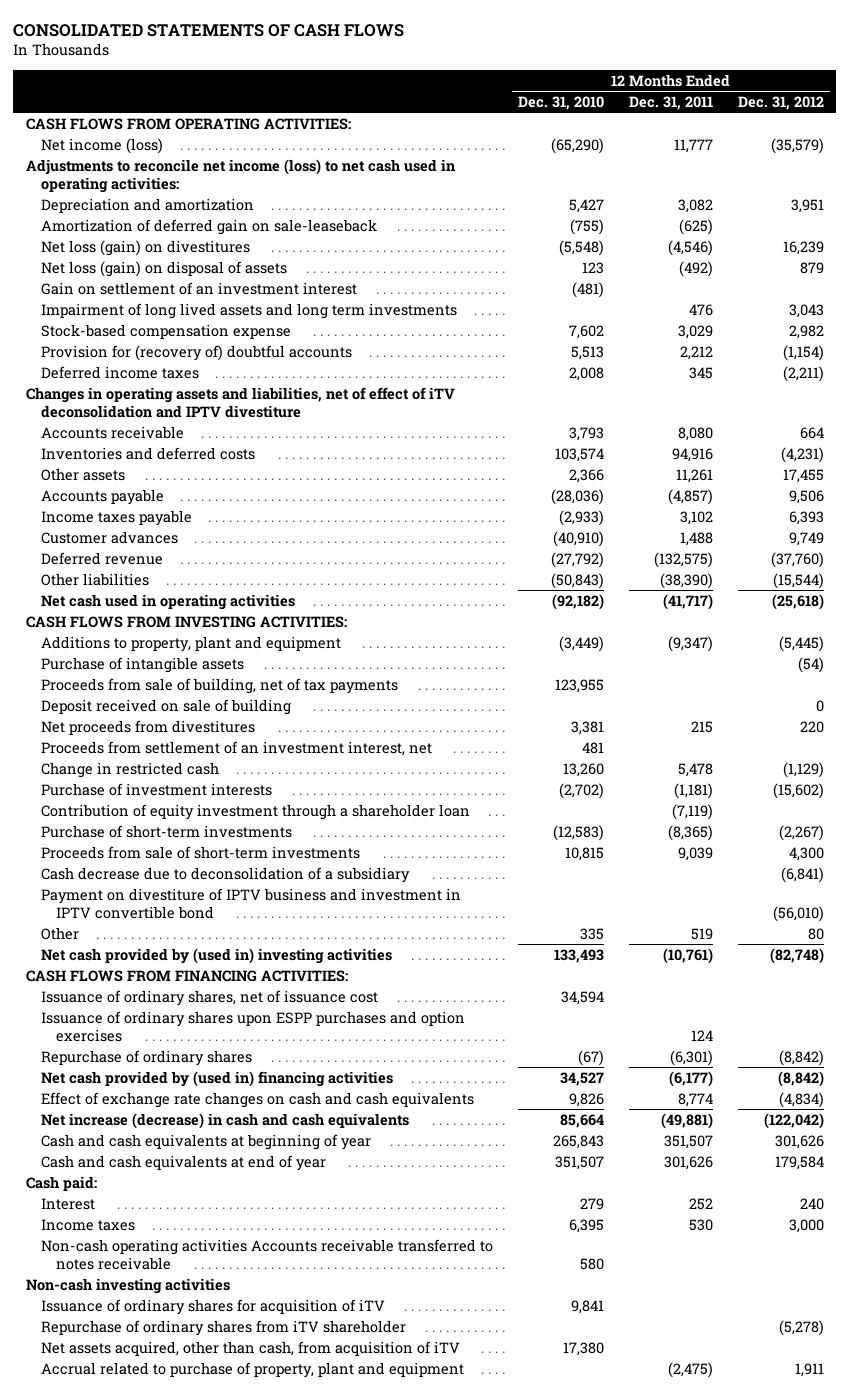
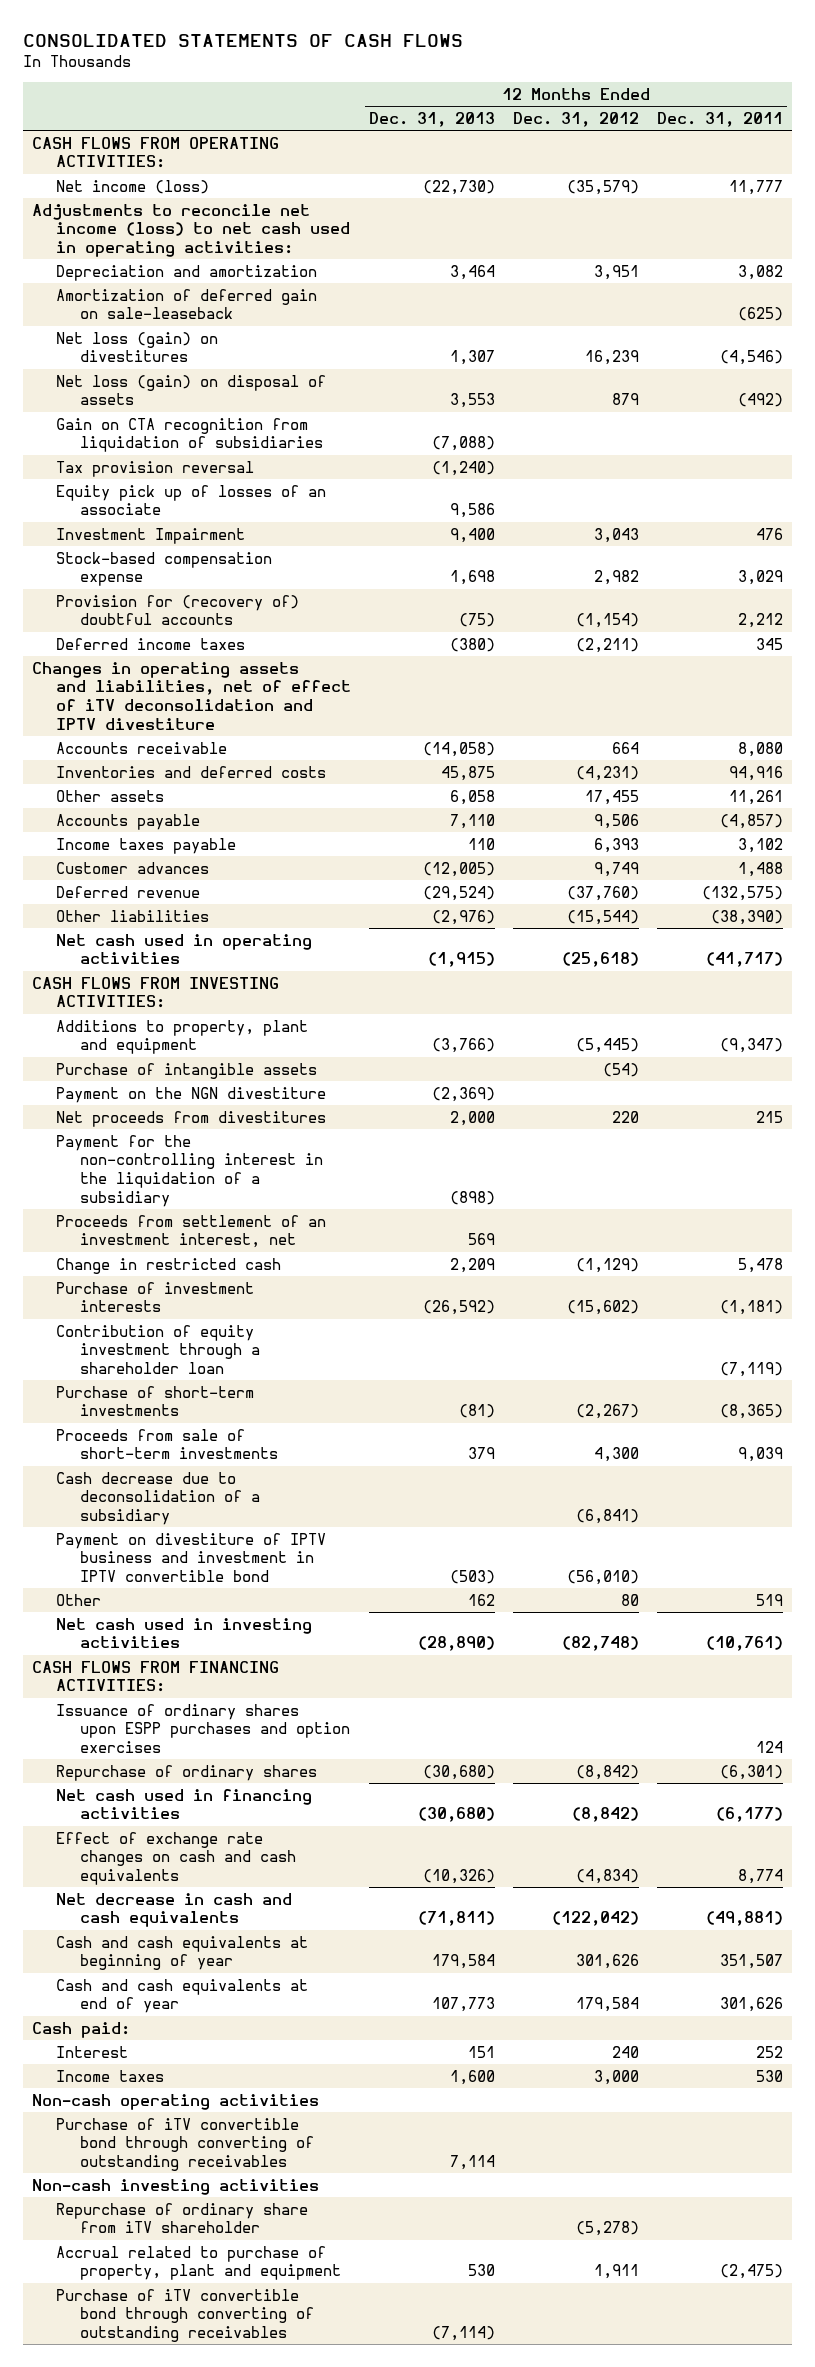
- | 12 Months Ended Dec. 31, 2010 | 12 Months Ended Dec. 31, 2011 | 12 Months Ended Dec. 31, 2012
+ | 12 Months Ended Dec. 31, 2013 | 12 Months Ended Dec. 31, 2012 | 12 Months Ended Dec. 31, 2011
- Gain on settlement of an investment interest | (481) | |
- Impairment of long lived assets and long term investments | | 476 | 3,043
+ Gain on CTA recognition from liquidation of subsidiaries | (7,088) | |
+ Tax provision reversal | (1,240) | |
+ Equity pick up of losses of an associate | 9,586 | |
+ Investment Impairment | 9,400 | 3,043 | 476
- Proceeds from sale of building, net of tax payments | 123,955 | |
- Deposit received on sale of building | | | 0
+ Payment on the NGN divestiture | (2,369) | |
+ Payment for the non-controlling interest in the liquidation of a subsidiary | (898) | |
- Net cash provided by (used in) investing activities | 133,493 | (10,761) | (82,748)
+ Net cash used in investing activities | (28,890) | (82,748) | (10,761)
- Issuance of ordinary shares, net of issuance cost | 34,594 | |
- Net cash provided by (used in) financing activities | 34,527 | (6,177) | (8,842)
+ Net cash used in financing activities | (30,680) | (8,842) | (6,177)
- Net increase (decrease) in cash and cash equivalents | 85,664 | (49,881) | (122,042)
+ Net decrease in cash and cash equivalents | (71,811) | (122,042) | (49,881)
- Non-cash operating activities Accounts receivable transferred to notes receivable | 580 | |
+ Non-cash operating activities
+ Purchase of iTV convertible bond through converting of outstanding receivables | 7,114 | |
- Issuance of ordinary shares for acquisition of iTV | 9,841 | |
- Repurchase of ordinary shares from iTV shareholder | | | (5,278)
- Net assets acquired, other than cash, from acquisition of iTV | 17,380 | |
+ Repurchase of ordinary share from iTV shareholder | | (5,278) |
+ Purchase of iTV convertible bond through converting of outstanding receivables | (7,114) | |

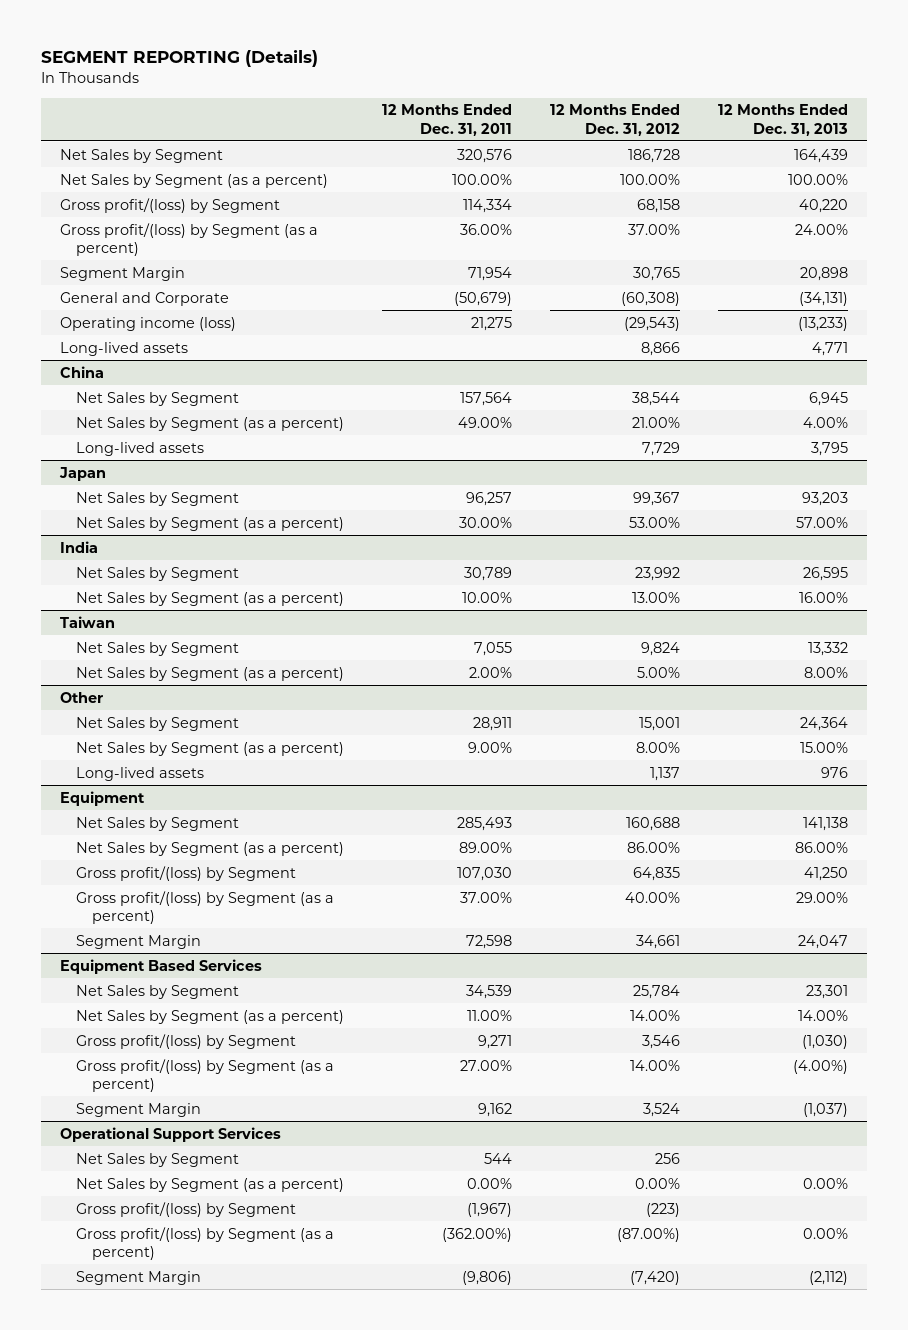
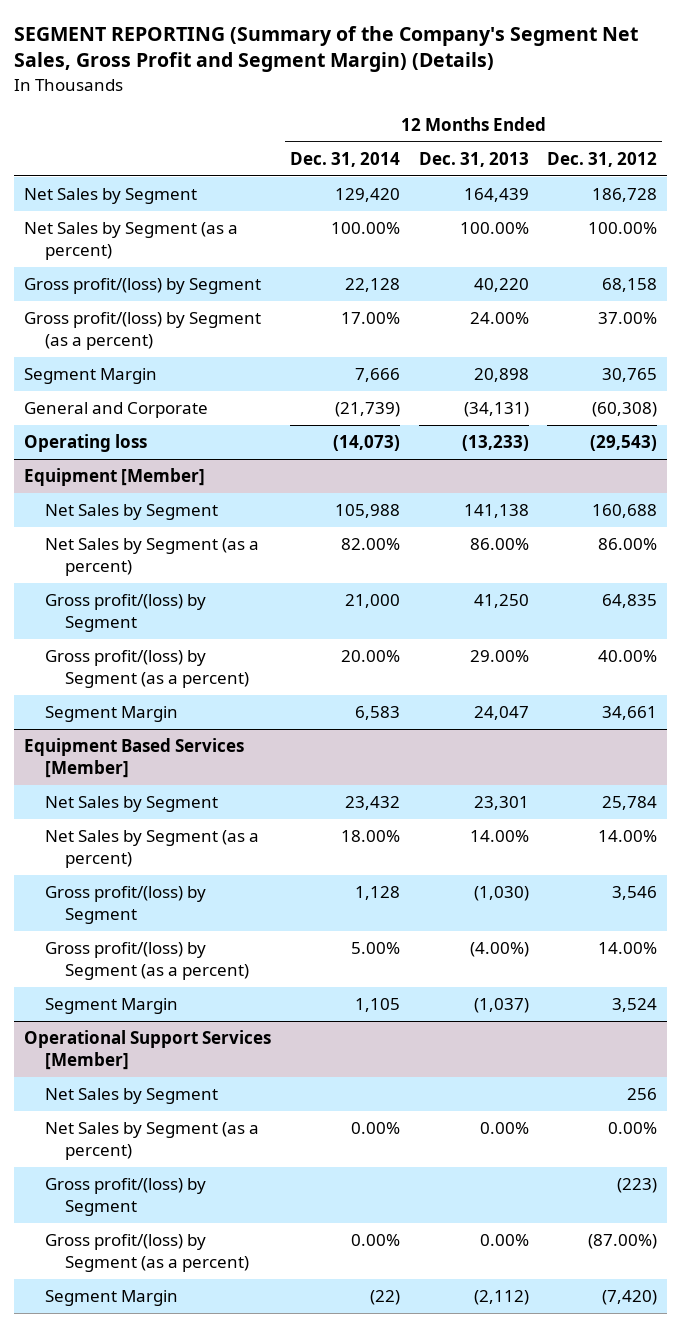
- SEGMENT REPORTING (Details)
+ SEGMENT REPORTING (Summary of the Company's Segment Net Sales, Gross Profit and Segment Margin) (Details)
- | 12 Months Ended Dec. 31, 2011 | 12 Months Ended Dec. 31, 2012 | 12 Months Ended Dec. 31, 2013
+ | 12 Months Ended Dec. 31, 2014 | 12 Months Ended Dec. 31, 2013 | 12 Months Ended Dec. 31, 2012
- Operating income (loss) | 21,275 | (29,543) | (13,233)
- Long-lived assets | | 8,866 | 4,771
- China
- Net Sales by Segment | 157,564 | 38,544 | 6,945
- Net Sales by Segment (as a percent) | 49.00% | 21.00% | 4.00%
- Long-lived assets | | 7,729 | 3,795
- Japan
- Net Sales by Segment | 96,257 | 99,367 | 93,203
- Net Sales by Segment (as a percent) | 30.00% | 53.00% | 57.00%
- India
- Net Sales by Segment | 30,789 | 23,992 | 26,595
- Net Sales by Segment (as a percent) | 10.00% | 13.00% | 16.00%
- Taiwan
- Net Sales by Segment | 7,055 | 9,824 | 13,332
- Net Sales by Segment (as a percent) | 2.00% | 5.00% | 8.00%
- Other
- Net Sales by Segment | 28,911 | 15,001 | 24,364
- Net Sales by Segment (as a percent) | 9.00% | 8.00% | 15.00%
- Long-lived assets | | 1,137 | 976
- Equipment
+ Operating loss | (14,073) | (13,233) | (29,543)
+ Equipment [Member]
- Equipment Based Services
+ Equipment Based Services [Member]
- Operational Support Services
+ Operational Support Services [Member]

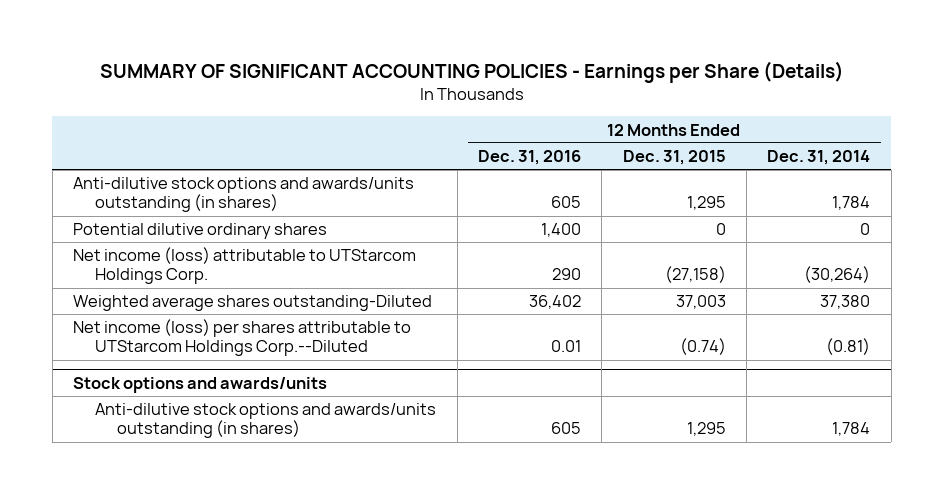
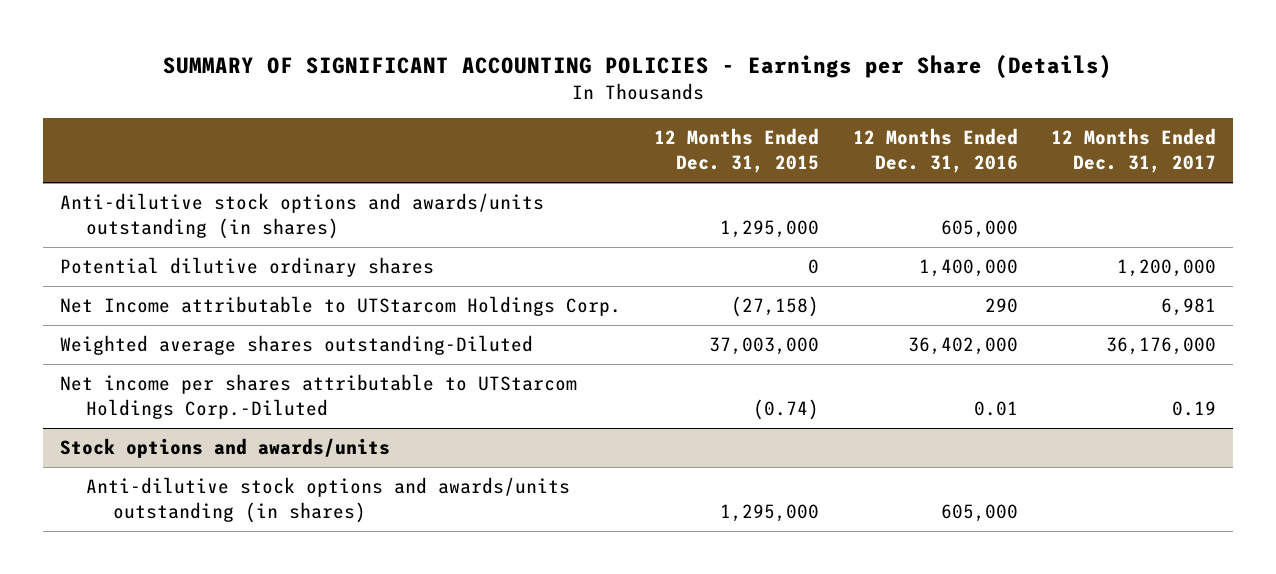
- | 12 Months Ended Dec. 31, 2016 | 12 Months Ended Dec. 31, 2015 | 12 Months Ended Dec. 31, 2014
+ | 12 Months Ended Dec. 31, 2015 | 12 Months Ended Dec. 31, 2016 | 12 Months Ended Dec. 31, 2017
- Anti-dilutive stock options and awards/units outstanding (in shares) | 605 | 1,295 | 1,784
- Potential dilutive ordinary shares | 1,400 | 0 | 0
- Net income (loss) attributable to UTStarcom Holdings Corp. | 290 | (27,158) | (30,264)
- Weighted average shares outstanding-Diluted | 36,402 | 37,003 | 37,380
- Net income (loss) per shares attributable to UTStarcom Holdings Corp.--Diluted | 0.01 | (0.74) | (0.81)
+ Anti-dilutive stock options and awards/units outstanding (in shares) | 1,295,000 | 605,000 |
+ Potential dilutive ordinary shares | 0 | 1,400,000 | 1,200,000
+ Net Income attributable to UTStarcom Holdings Corp. | (27,158) | 290 | 6,981
+ Weighted average shares outstanding-Diluted | 37,003,000 | 36,402,000 | 36,176,000
+ Net income per shares attributable to UTStarcom Holdings Corp.-Diluted | (0.74) | 0.01 | 0.19
@ Stock options and awards/units
- Anti-dilutive stock options and awards/units outstanding (in shares) | 605 | 1,295 | 1,784
+ Anti-dilutive stock options and awards/units outstanding (in shares) | 1,295,000 | 605,000 |

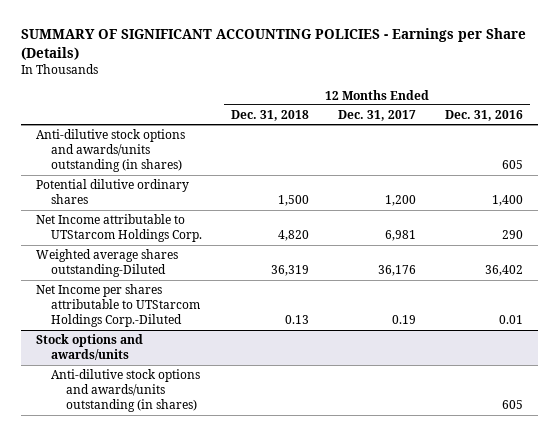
- | 12 Months Ended Dec. 31, 2015 | 12 Months Ended Dec. 31, 2016 | 12 Months Ended Dec. 31, 2017
+ | 12 Months Ended Dec. 31, 2018 | 12 Months Ended Dec. 31, 2017 | 12 Months Ended Dec. 31, 2016
- Anti-dilutive stock options and awards/units outstanding (in shares) | 1,295,000 | 605,000 |
- Potential dilutive ordinary shares | 0 | 1,400,000 | 1,200,000
+ Anti-dilutive stock options and awards/units outstanding (in shares) | | | 605
+ Potential dilutive ordinary shares | 1,500 | 1,200 | 1,400
- Weighted average shares outstanding-Diluted | 37,003,000 | 36,402,000 | 36,176,000
- Net income per shares attributable to UTStarcom Holdings Corp.-Diluted | (0.74) | 0.01 | 0.19
+ Weighted average shares outstanding-Diluted | 36,319 | 36,176 | 36,402
+ Net Income per shares attributable to UTStarcom Holdings Corp.-Diluted | 0.13 | 0.19 | 0.01
@ Stock options and awards/units
- Anti-dilutive stock options and awards/units outstanding (in shares) | 1,295,000 | 605,000 |
+ Anti-dilutive stock options and awards/units outstanding (in shares) | | | 605

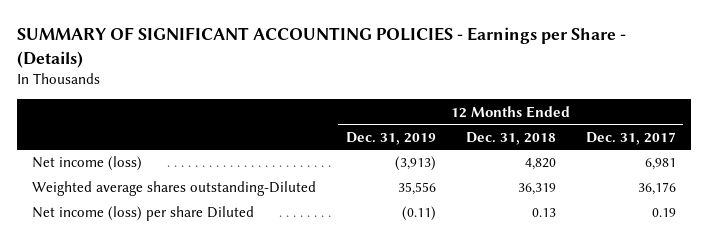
- SUMMARY OF SIGNIFICANT ACCOUNTING POLICIES - Earnings per Share (Details)
+ SUMMARY OF SIGNIFICANT ACCOUNTING POLICIES - Earnings per Share - (Details)
- | 12 Months Ended Dec. 31, 2018 | 12 Months Ended Dec. 31, 2017 | 12 Months Ended Dec. 31, 2016
+ | 12 Months Ended Dec. 31, 2019 | 12 Months Ended Dec. 31, 2018 | 12 Months Ended Dec. 31, 2017
- Anti-dilutive stock options and awards/units outstanding (in shares) | | | 605
- Potential dilutive ordinary shares | 1,500 | 1,200 | 1,400
- Net Income attributable to UTStarcom Holdings Corp. | 4,820 | 6,981 | 290
+ Net income (loss) | (3,913) | 4,820 | 6,981
- Net Income per shares attributable to UTStarcom Holdings Corp.-Diluted | 0.13 | 0.19 | 0.01
- Stock options and awards/units
- Anti-dilutive stock options and awards/units outstanding (in shares) | | | 605
+ Net income (loss) per share Diluted | (0.11) | 0.13 | 0.19

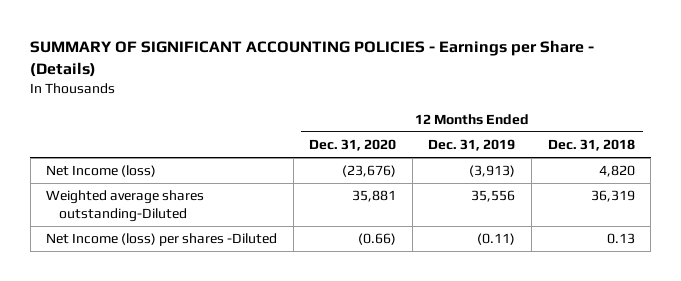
- | 12 Months Ended Dec. 31, 2019 | 12 Months Ended Dec. 31, 2018 | 12 Months Ended Dec. 31, 2017
+ | 12 Months Ended Dec. 31, 2020 | 12 Months Ended Dec. 31, 2019 | 12 Months Ended Dec. 31, 2018
- Net income (loss) | (3,913) | 4,820 | 6,981
+ Net Income (loss) | (23,676) | (3,913) | 4,820
- Net income (loss) per share Diluted | (0.11) | 0.13 | 0.19
+ Net Income (loss) per shares -Diluted | (0.66) | (0.11) | 0.13

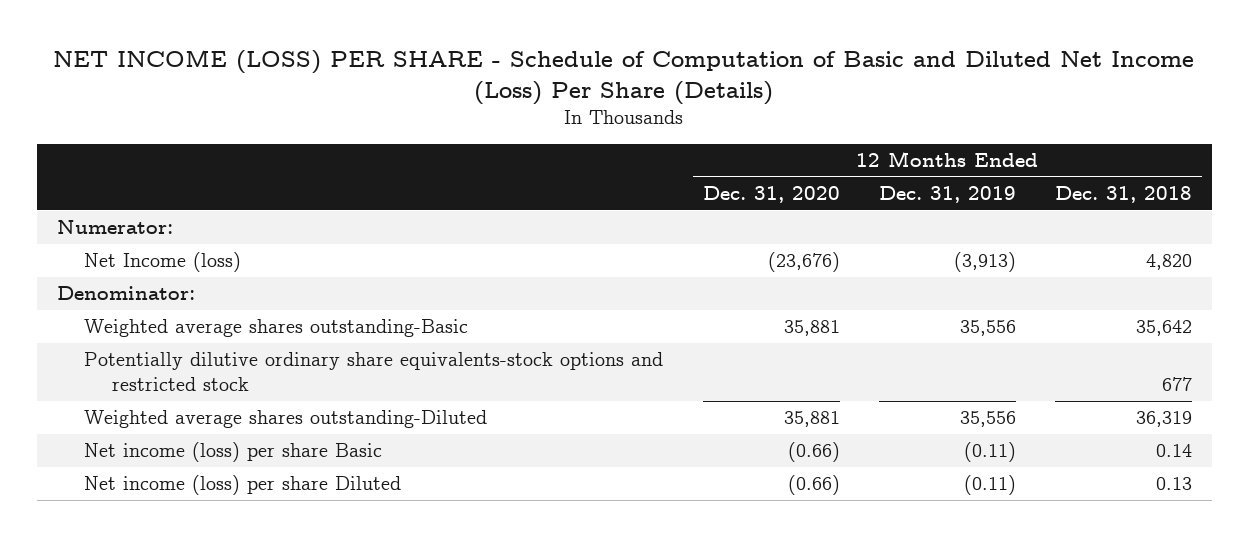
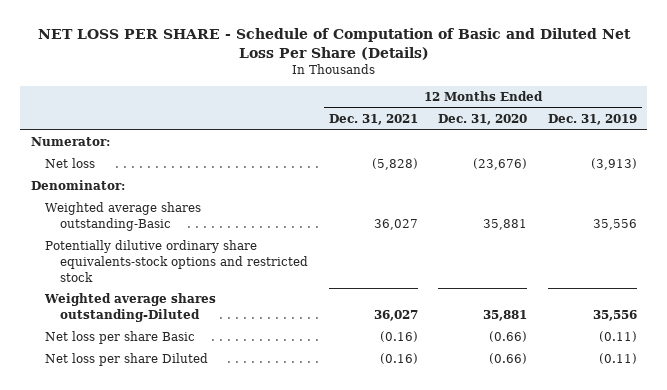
- NET INCOME (LOSS) PER SHARE - Schedule of Computation of Basic and Diluted Net Income (Loss) Per Share (Details)
+ NET LOSS PER SHARE - Schedule of Computation of Basic and Diluted Net Loss Per Share (Details)
- | 12 Months Ended Dec. 31, 2020 | 12 Months Ended Dec. 31, 2019 | 12 Months Ended Dec. 31, 2018
+ | 12 Months Ended Dec. 31, 2021 | 12 Months Ended Dec. 31, 2020 | 12 Months Ended Dec. 31, 2019
- Net Income (loss) | (23,676) | (3,913) | 4,820
+ Net loss | (5,828) | (23,676) | (3,913)
- Net income (loss) per share Basic | (0.66) | (0.11) | 0.14
- Net income (loss) per share Diluted | (0.66) | (0.11) | 0.13
+ Net loss per share Basic | (0.16) | (0.66) | (0.11)
+ Net loss per share Diluted | (0.16) | (0.66) | (0.11)

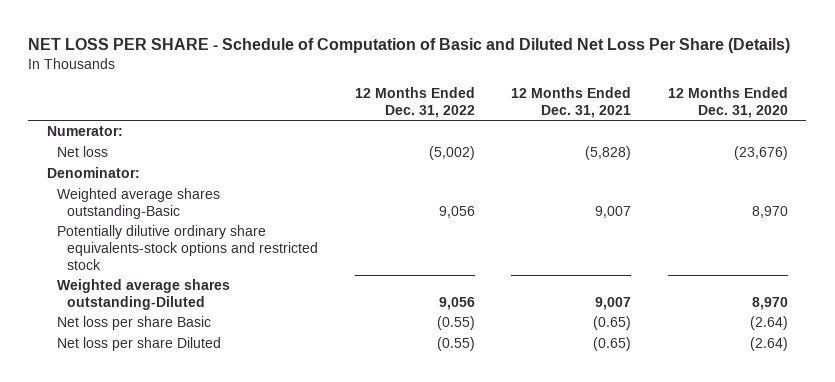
- | 12 Months Ended Dec. 31, 2021 | 12 Months Ended Dec. 31, 2020 | 12 Months Ended Dec. 31, 2019
+ | 12 Months Ended Dec. 31, 2022 | 12 Months Ended Dec. 31, 2021 | 12 Months Ended Dec. 31, 2020
- Weighted average shares outstanding-Basic | 36,027 | 35,881 | 35,556
+ Weighted average shares outstanding-Basic | 9,056 | 9,007 | 8,970
- Weighted average shares outstanding-Diluted | 36,027 | 35,881 | 35,556
- Net loss per share Basic | (0.16) | (0.66) | (0.11)
- Net loss per share Diluted | (0.16) | (0.66) | (0.11)
+ Weighted average shares outstanding-Diluted | 9,056 | 9,007 | 8,970
+ Net loss per share Basic | (0.55) | (0.65) | (2.64)
+ Net loss per share Diluted | (0.55) | (0.65) | (2.64)

